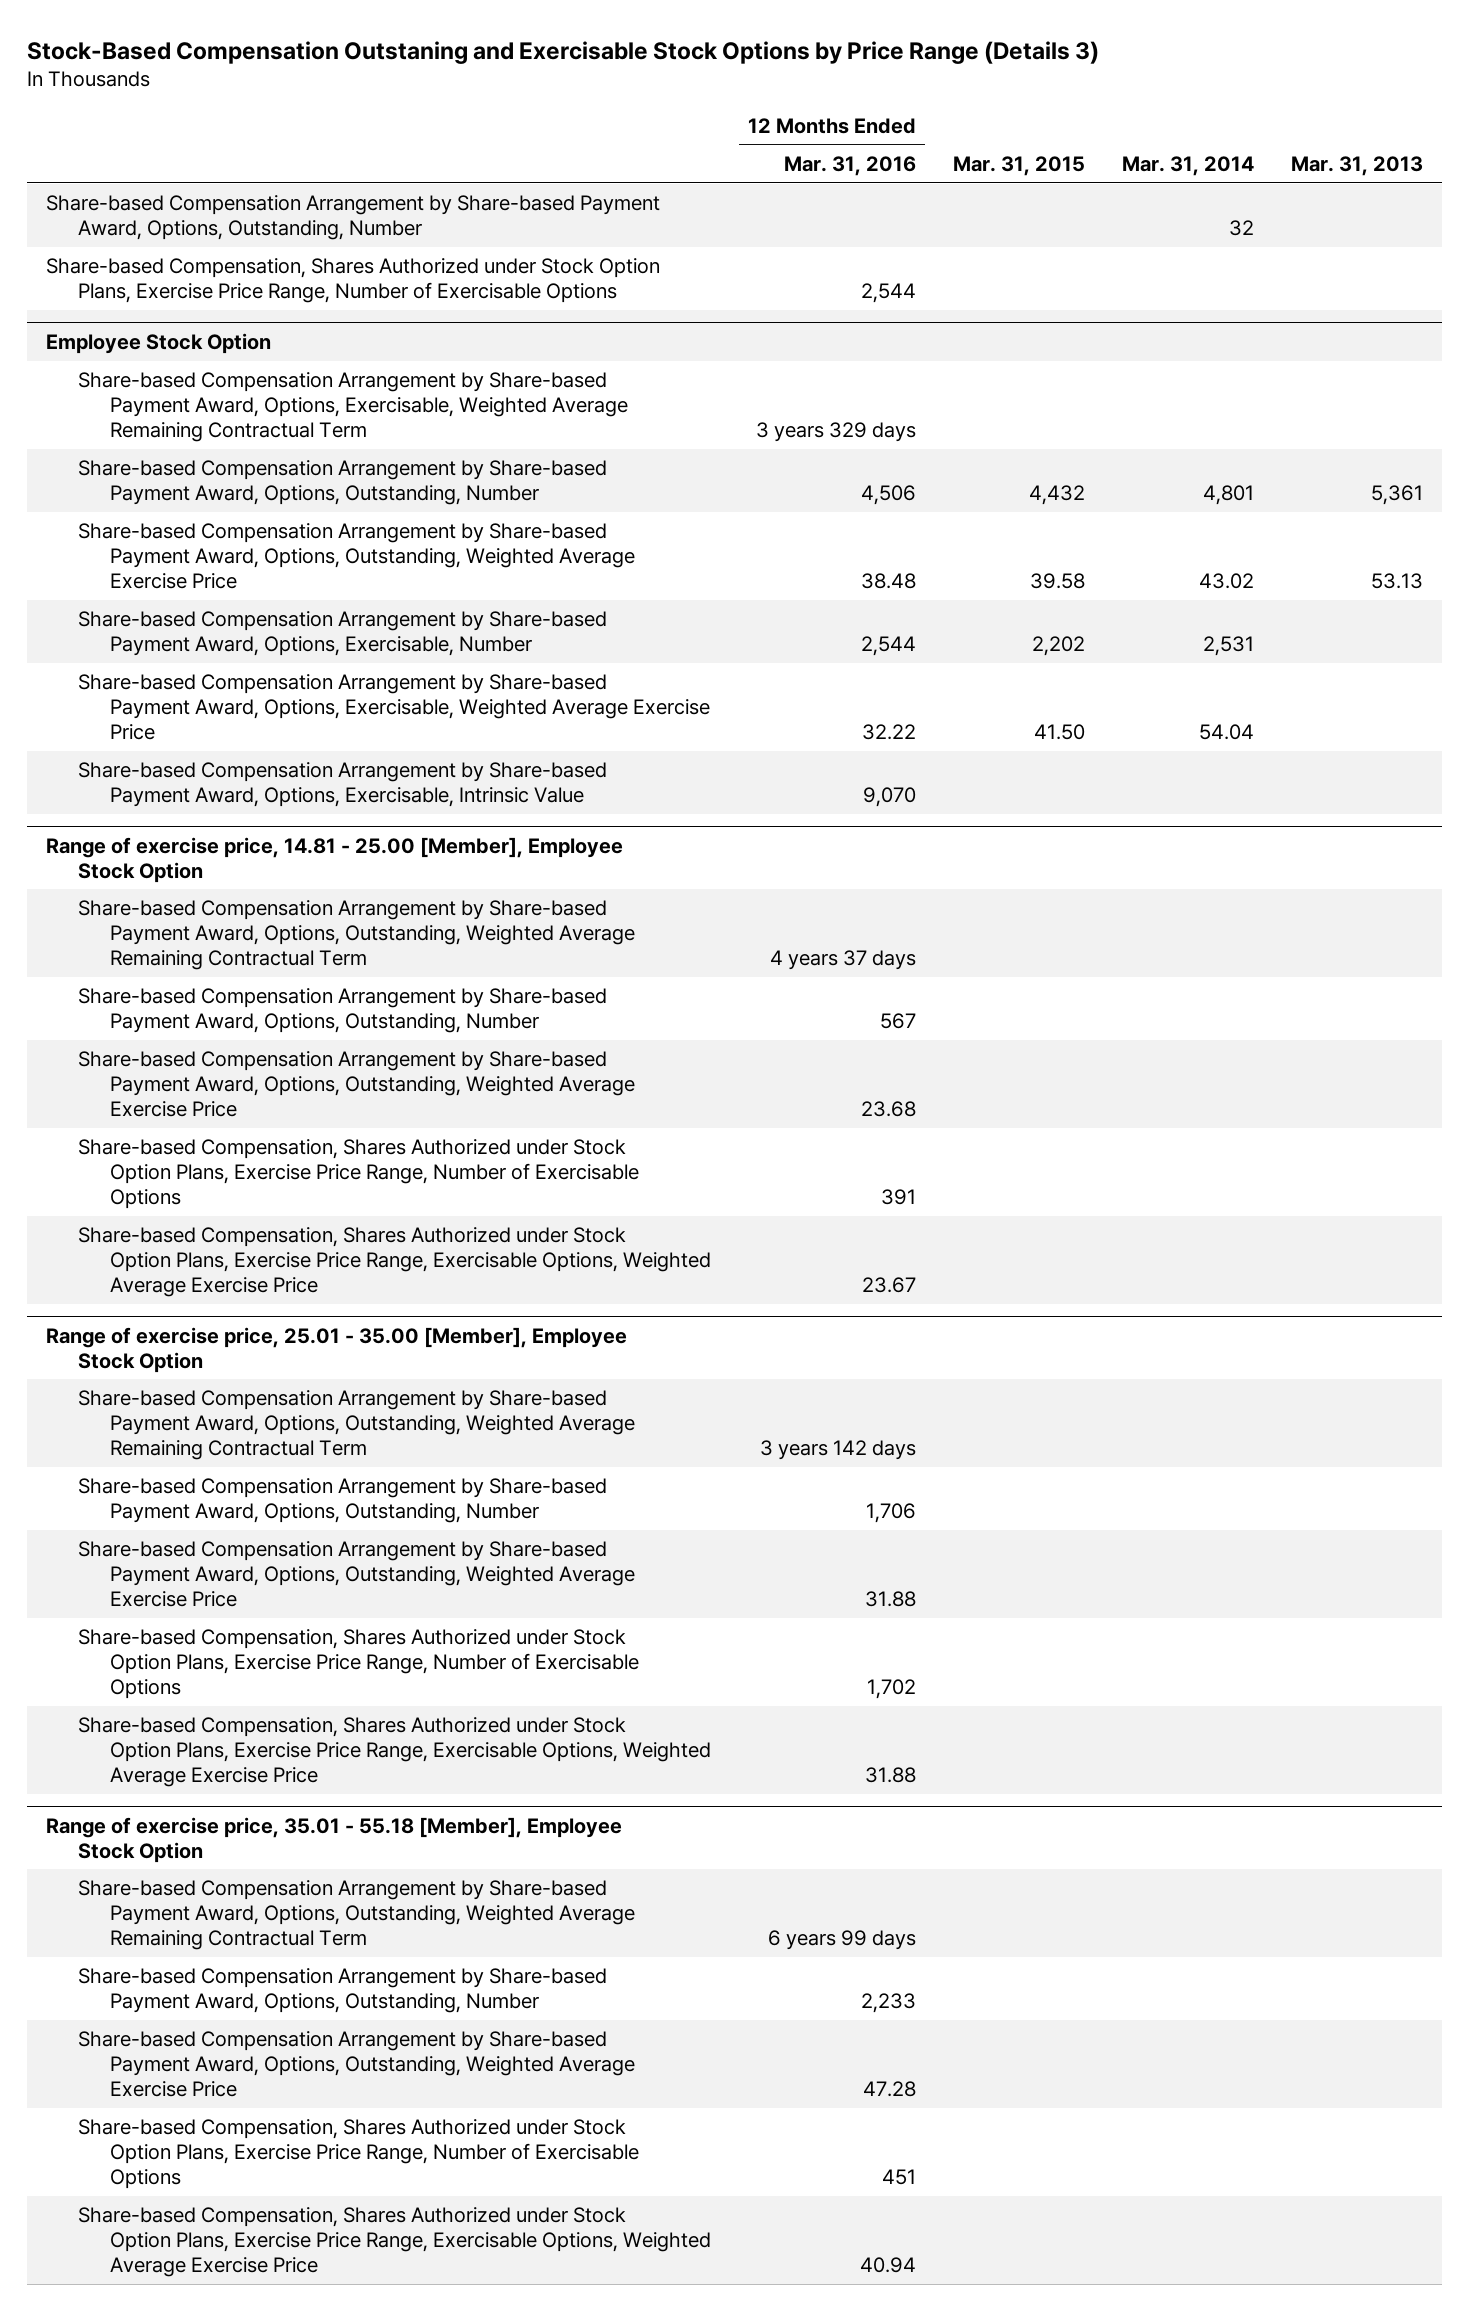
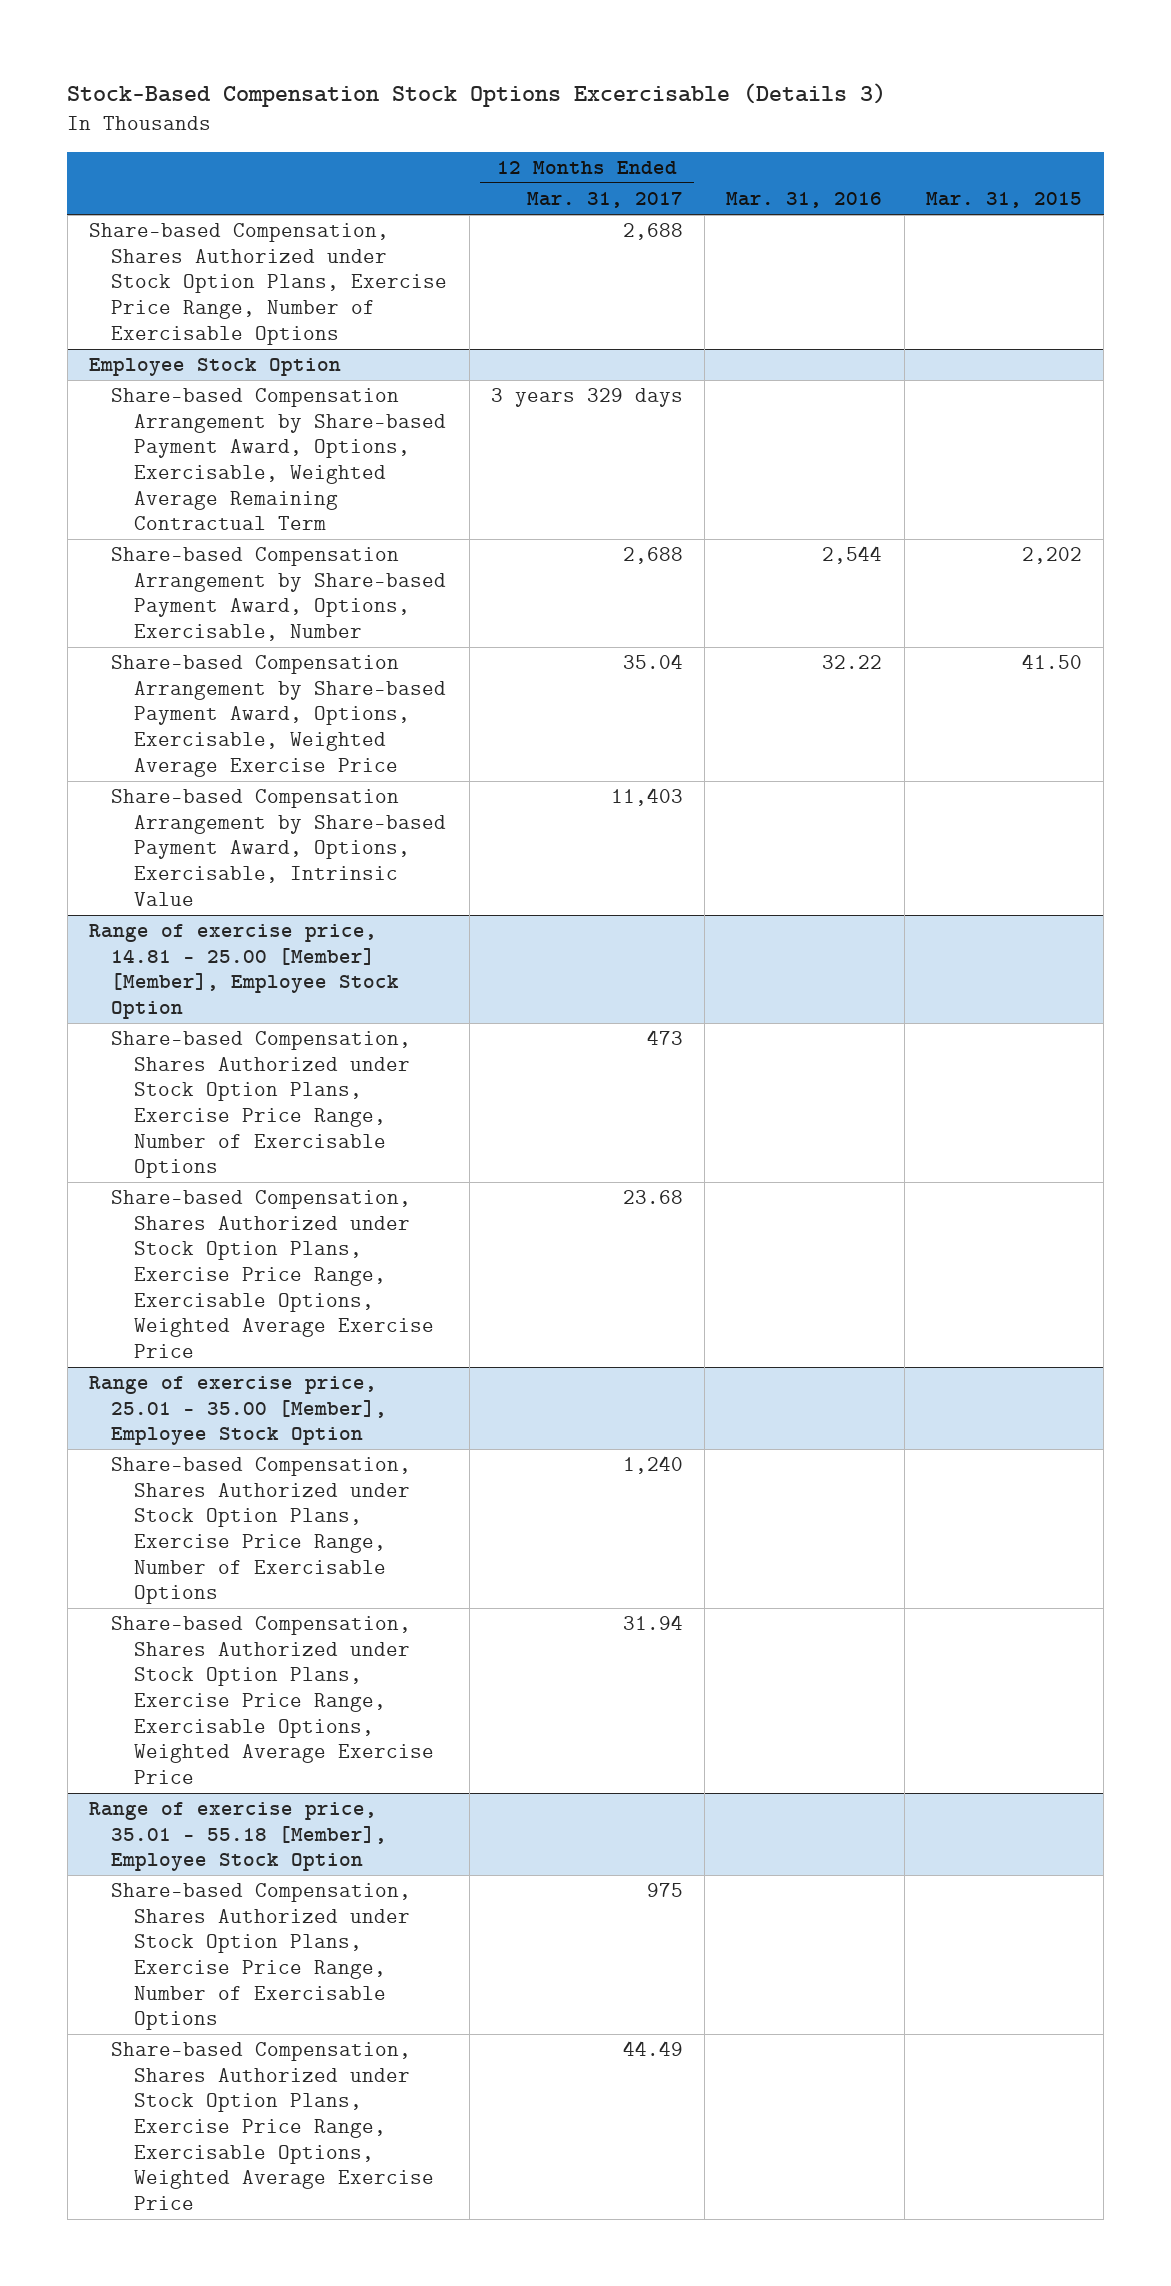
- Stock-Based Compensation Outstaning and Exercisable Stock Options by Price Range (Details 3)
+ Stock-Based Compensation Stock Options Excercisable (Details 3)
- | 12 Months Ended Mar. 31, 2016 | Mar. 31, 2015 | Mar. 31, 2014 | Mar. 31, 2013
+ | 12 Months Ended Mar. 31, 2017 | Mar. 31, 2016 | Mar. 31, 2015
- Share-based Compensation Arrangement by Share-based Payment Award, Options, Outstanding, Number | | | 32 |
@ Employee Stock Option
- Share-based Compensation Arrangement by Share-based Payment Award, Options, Outstanding, Number | 4,506 | 4,432 | 4,801 | 5,361
- Share-based Compensation Arrangement by Share-based Payment Award, Options, Outstanding, Weighted Average Exercise Price | 38.48 | 39.58 | 43.02 | 53.13
- Range of exercise price, 14.81 - 25.00 [Member], Employee Stock Option
- Share-based Compensation Arrangement by Share-based Payment Award, Options, Outstanding, Weighted Average Remaining Contractual Term | 4 years 37 days | | |
- Share-based Compensation Arrangement by Share-based Payment Award, Options, Outstanding, Number | 567 | | |
- Share-based Compensation Arrangement by Share-based Payment Award, Options, Outstanding, Weighted Average Exercise Price | 23.68 | | |
+ Range of exercise price, 14.81 - 25.00 [Member] [Member], Employee Stock Option
@ Range of exercise price, 25.01 - 35.00 [Member], Employee Stock Option
- Share-based Compensation Arrangement by Share-based Payment Award, Options, Outstanding, Weighted Average Remaining Contractual Term | 3 years 142 days | | |
- Share-based Compensation Arrangement by Share-based Payment Award, Options, Outstanding, Number | 1,706 | | |
- Share-based Compensation Arrangement by Share-based Payment Award, Options, Outstanding, Weighted Average Exercise Price | 31.88 | | |
@ Range of exercise price, 35.01 - 55.18 [Member], Employee Stock Option
- Share-based Compensation Arrangement by Share-based Payment Award, Options, Outstanding, Weighted Average Remaining Contractual Term | 6 years 99 days | | |
- Share-based Compensation Arrangement by Share-based Payment Award, Options, Outstanding, Number | 2,233 | | |
- Share-based Compensation Arrangement by Share-based Payment Award, Options, Outstanding, Weighted Average Exercise Price | 47.28 | | |

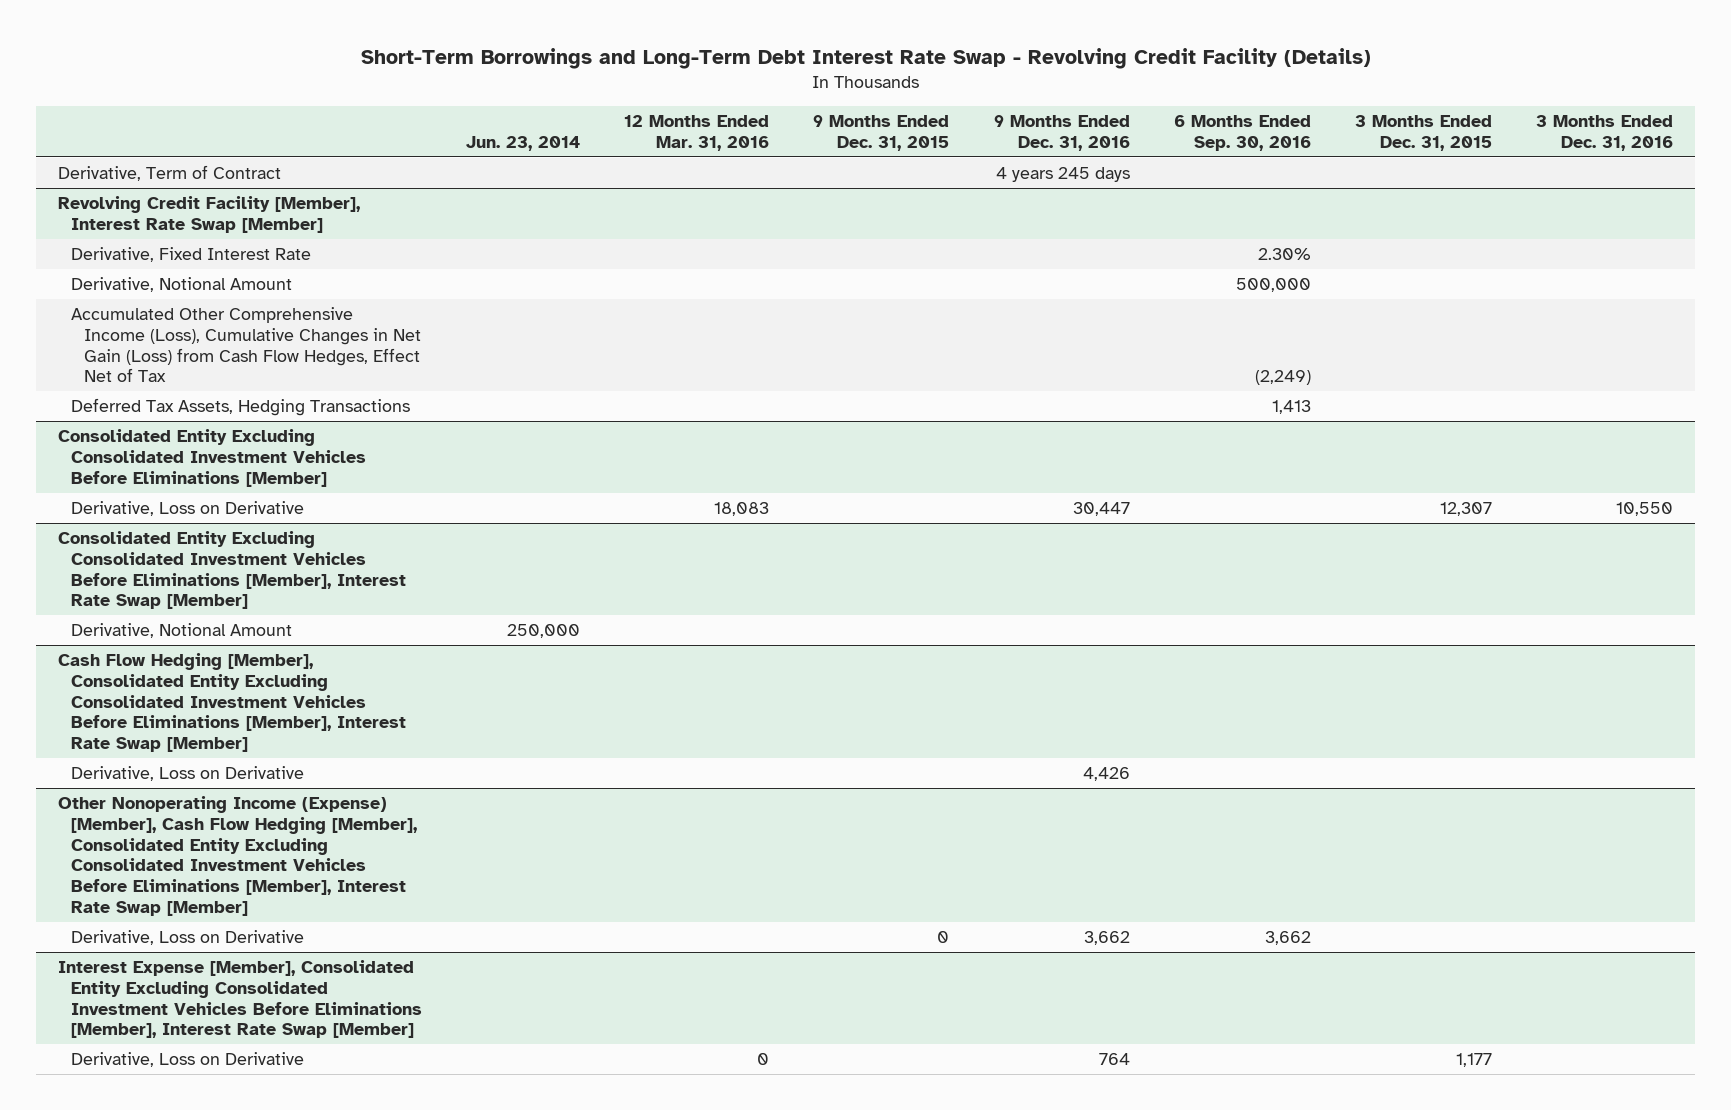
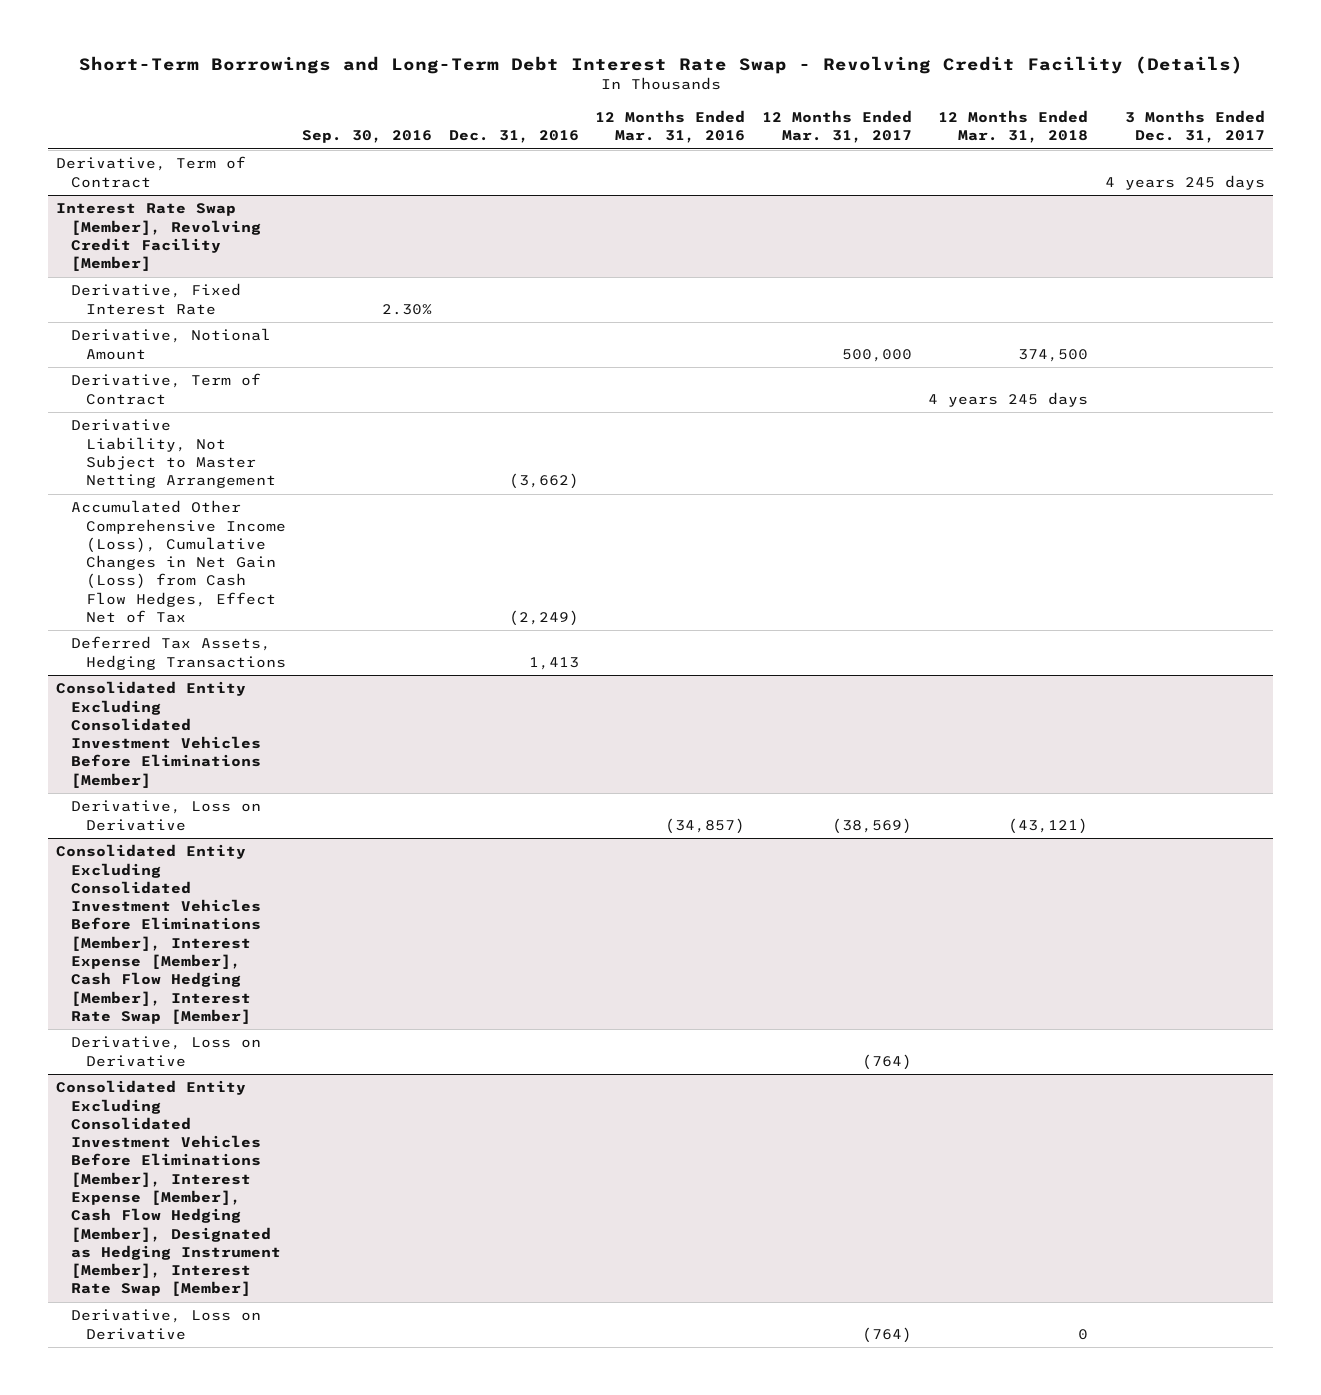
- | Jun. 23, 2014 | 12 Months Ended Mar. 31, 2016 | 9 Months Ended Dec. 31, 2015 | 9 Months Ended Dec. 31, 2016 | 6 Months Ended Sep. 30, 2016 | 3 Months Ended Dec. 31, 2015 | 3 Months Ended Dec. 31, 2016
+ | Sep. 30, 2016 | Dec. 31, 2016 | 12 Months Ended Mar. 31, 2016 | 12 Months Ended Mar. 31, 2017 | 12 Months Ended Mar. 31, 2018 | 3 Months Ended Dec. 31, 2017
- Revolving Credit Facility [Member], Interest Rate Swap [Member]
+ Interest Rate Swap [Member], Revolving Credit Facility [Member]
+ Derivative, Term of Contract | | | | | 4 years 245 days |
+ Derivative Liability, Not Subject to Master Netting Arrangement | | (3,662) | | | |
@ Consolidated Entity Excluding Consolidated Investment Vehicles Before Eliminations [Member]
- Derivative, Loss on Derivative | | 18,083 | | 30,447 | | 12,307 | 10,550
- Consolidated Entity Excluding Consolidated Investment Vehicles Before Eliminations [Member], Interest Rate Swap [Member]
- Derivative, Notional Amount | 250,000 | | | | | |
- Cash Flow Hedging [Member], Consolidated Entity Excluding Consolidated Investment Vehicles Before Eliminations [Member], Interest Rate Swap [Member]
@ Consolidated Entity Excluding Consolidated Investment Vehicles Before Eliminations [Member]
+ Derivative, Loss on Derivative | | | (34,857) | (38,569) | (43,121) |
+ Consolidated Entity Excluding Consolidated Investment Vehicles Before Eliminations [Member], Interest Expense [Member], Cash Flow Hedging [Member], Interest Rate Swap [Member]
- Other Nonoperating Income (Expense) [Member], Cash Flow Hedging [Member], Consolidated Entity Excluding Consolidated Investment Vehicles Before Eliminations [Member], Interest Rate Swap [Member]
+ Consolidated Entity Excluding Consolidated Investment Vehicles Before Eliminations [Member], Interest Expense [Member], Cash Flow Hedging [Member], Designated as Hedging Instrument [Member], Interest Rate Swap [Member]
- Interest Expense [Member], Consolidated Entity Excluding Consolidated Investment Vehicles Before Eliminations [Member], Interest Rate Swap [Member]
- Derivative, Loss on Derivative | | 0 | | 764 | | 1,177 |

